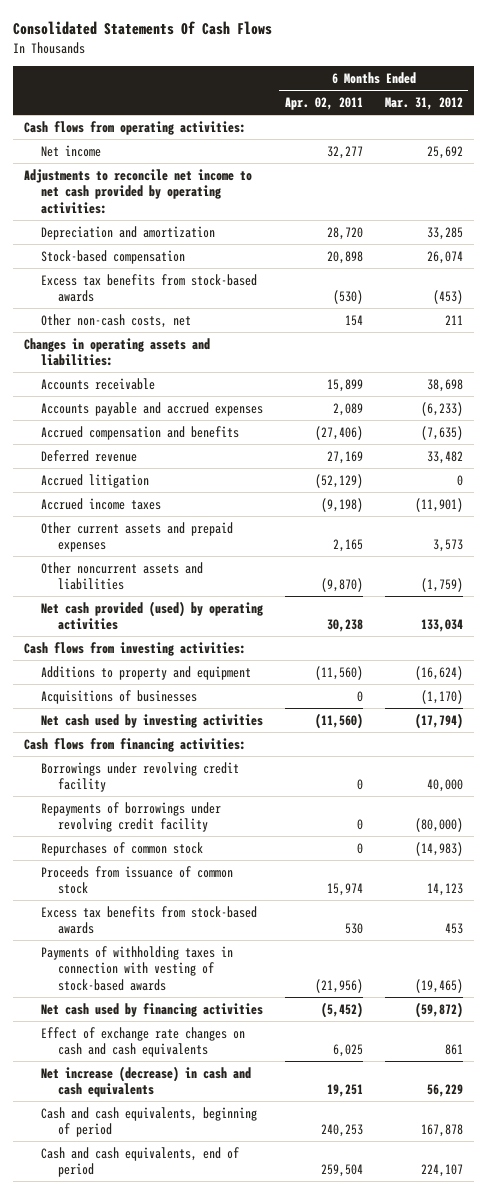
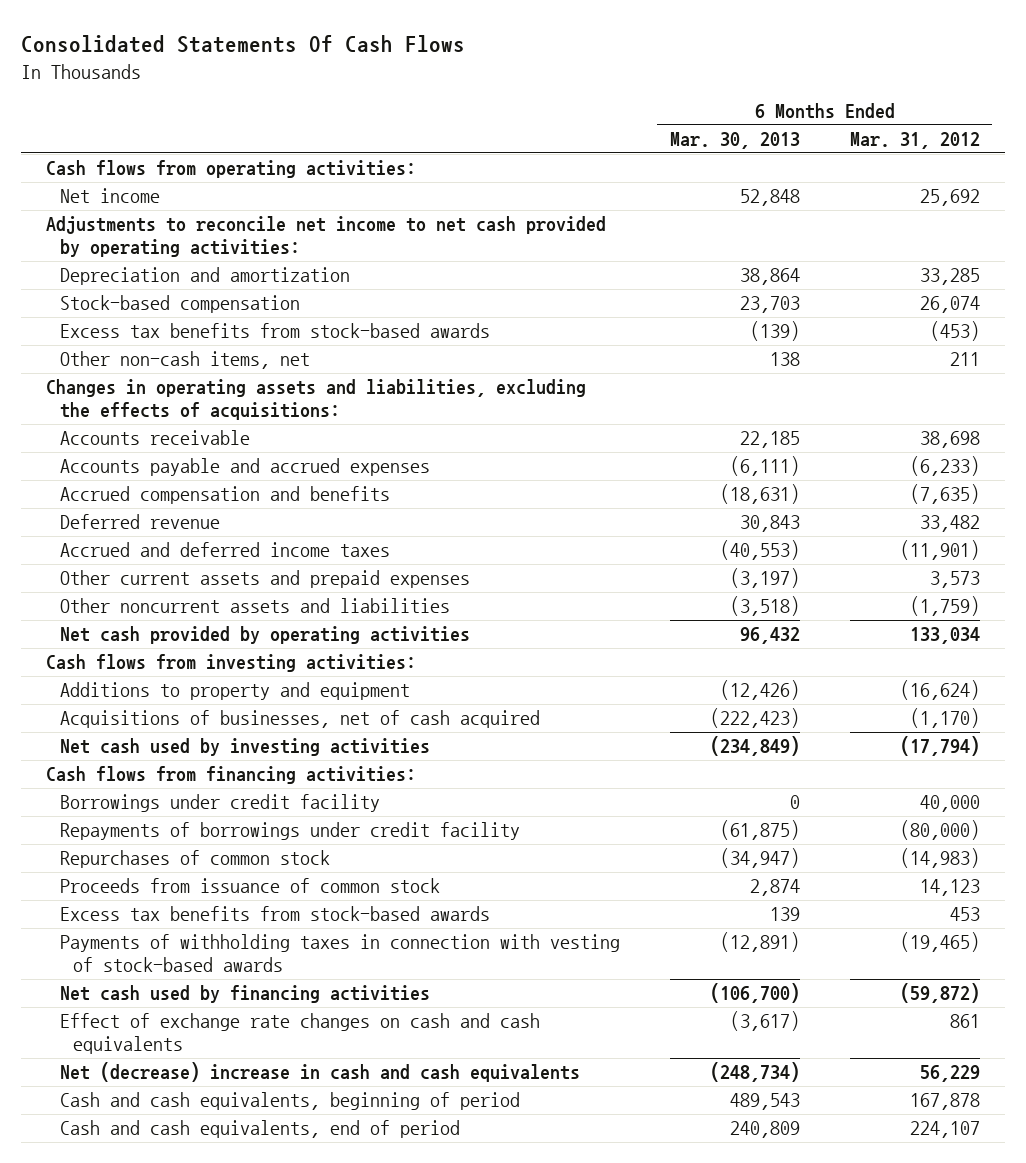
- | 6 Months Ended Apr. 02, 2011 | 6 Months Ended Mar. 31, 2012
+ | 6 Months Ended Mar. 30, 2013 | 6 Months Ended Mar. 31, 2012
- Other non-cash costs, net | 154 | 211
- Changes in operating assets and liabilities:
+ Other non-cash items, net | 138 | 211
+ Changes in operating assets and liabilities, excluding the effects of acquisitions:
- Accrued litigation | (52,129) | 0
- Accrued income taxes | (9,198) | (11,901)
+ Accrued and deferred income taxes | (40,553) | (11,901)
- Net cash provided (used) by operating activities | 30,238 | 133,034
+ Net cash provided by operating activities | 96,432 | 133,034
- Acquisitions of businesses | 0 | (1,170)
+ Acquisitions of businesses, net of cash acquired | (222,423) | (1,170)
- Borrowings under revolving credit facility | 0 | 40,000
- Repayments of borrowings under revolving credit facility | 0 | (80,000)
+ Borrowings under credit facility | 0 | 40,000
+ Repayments of borrowings under credit facility | (61,875) | (80,000)
- Net increase (decrease) in cash and cash equivalents | 19,251 | 56,229
+ Net (decrease) increase in cash and cash equivalents | (248,734) | 56,229

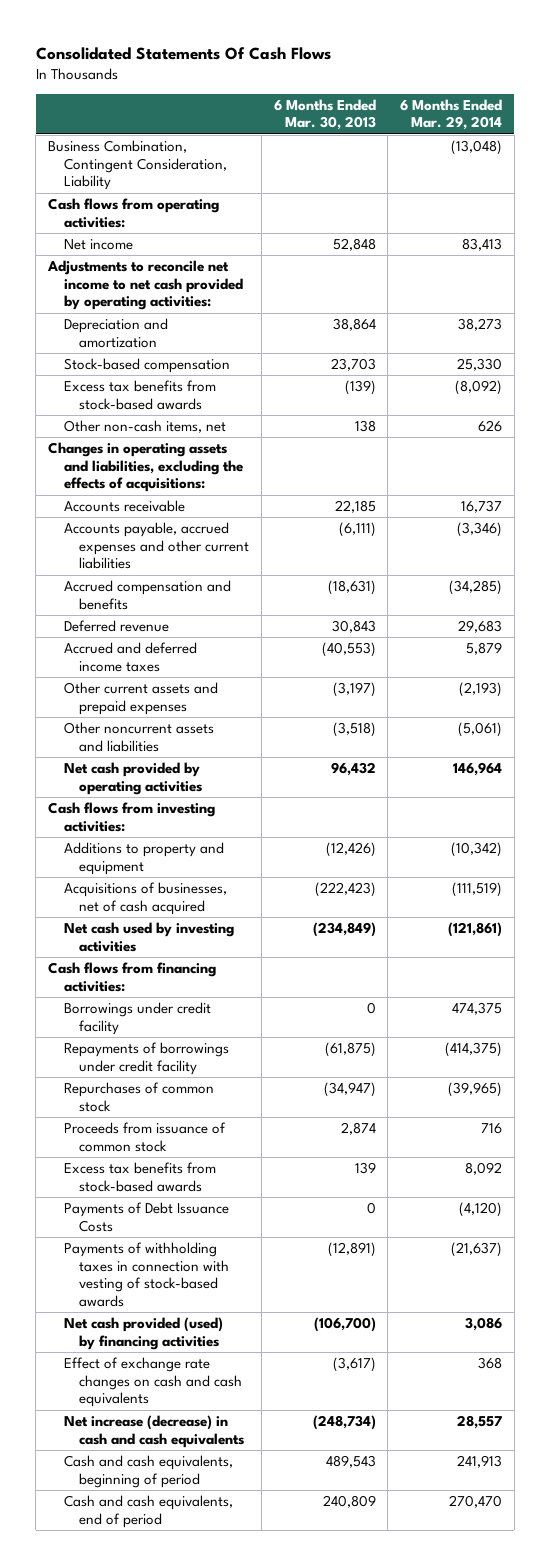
- | 6 Months Ended Mar. 30, 2013 | 6 Months Ended Mar. 31, 2012
+ | 6 Months Ended Mar. 30, 2013 | 6 Months Ended Mar. 29, 2014
+ Business Combination, Contingent Consideration, Liability | | (13,048)
- Accounts payable and accrued expenses | (6,111) | (6,233)
+ Accounts payable, accrued expenses and other current liabilities | (6,111) | (3,346)
+ Payments of Debt Issuance Costs | 0 | (4,120)
- Net cash used by financing activities | (106,700) | (59,872)
+ Net cash provided (used) by financing activities | (106,700) | 3,086
- Net (decrease) increase in cash and cash equivalents | (248,734) | 56,229
+ Net increase (decrease) in cash and cash equivalents | (248,734) | 28,557

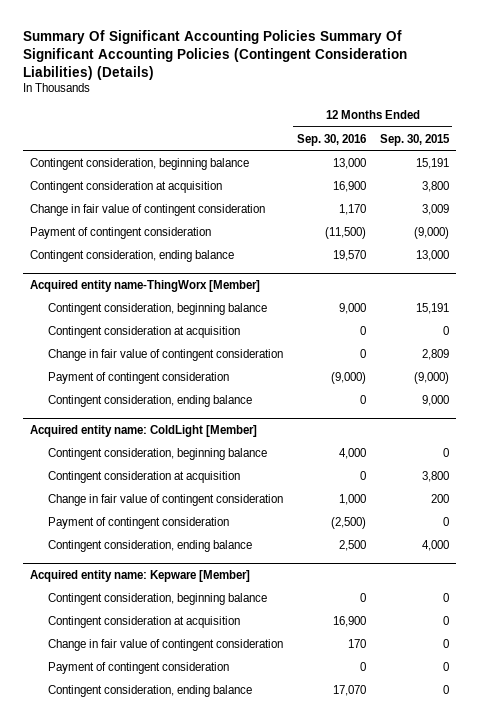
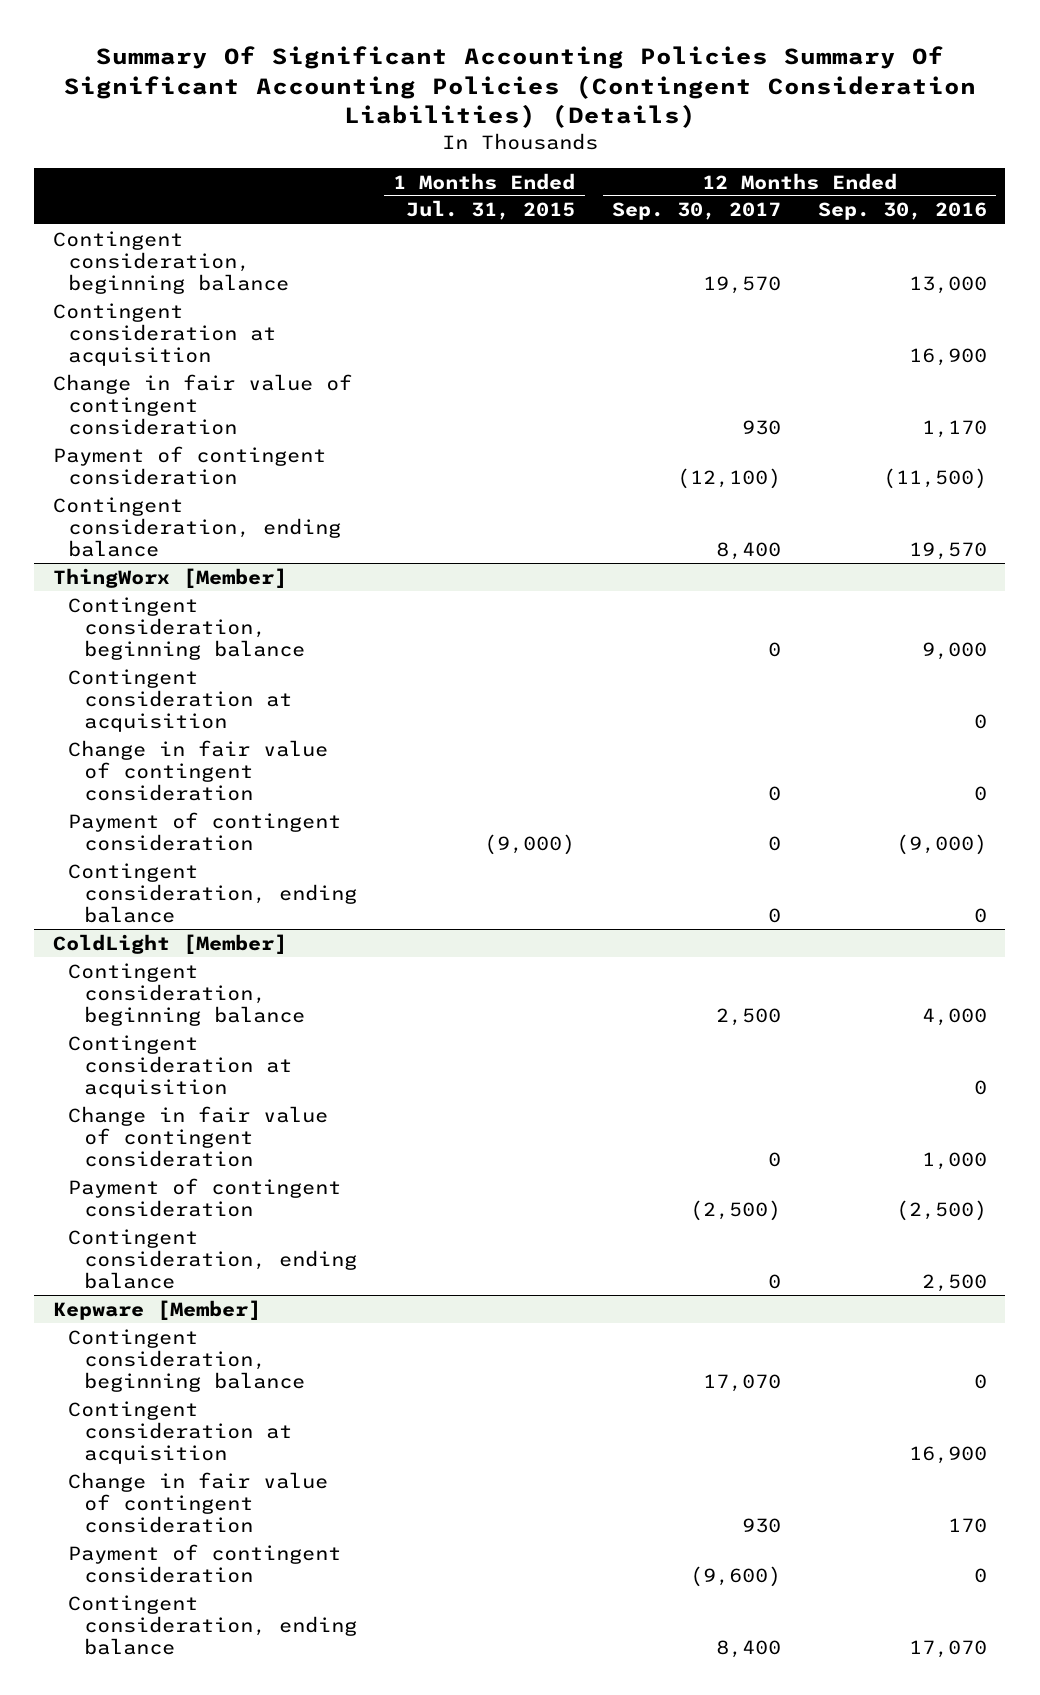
- | 12 Months Ended Sep. 30, 2016 | 12 Months Ended Sep. 30, 2015
+ | 1 Months Ended Jul. 31, 2015 | 12 Months Ended Sep. 30, 2017 | 12 Months Ended Sep. 30, 2016
- Acquired entity name-ThingWorx [Member]
+ ThingWorx [Member]
- Acquired entity name: ColdLight [Member]
+ ColdLight [Member]
- Acquired entity name: Kepware [Member]
+ Kepware [Member]

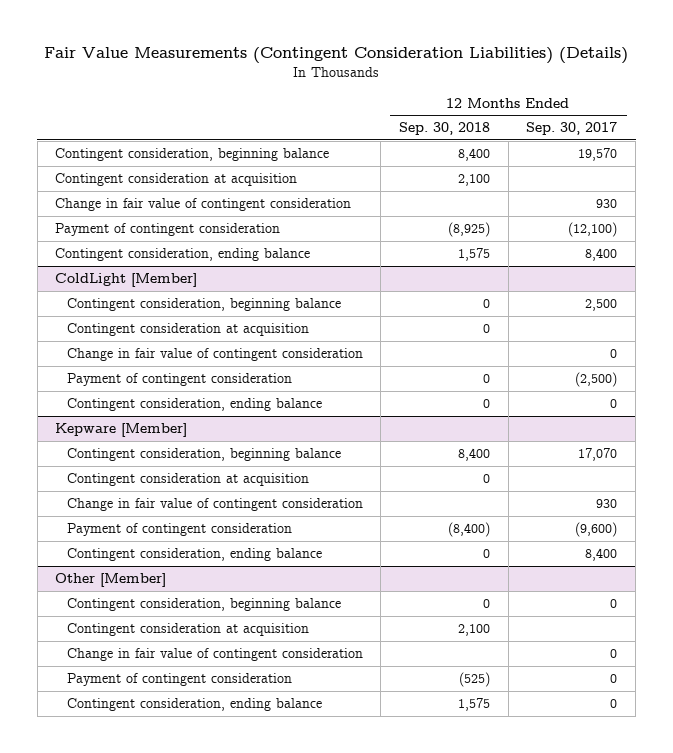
- Summary Of Significant Accounting Policies Summary Of Significant Accounting Policies (Contingent Consideration Liabilities) (Details)
+ Fair Value Measurements (Contingent Consideration Liabilities) (Details)
- | 1 Months Ended Jul. 31, 2015 | 12 Months Ended Sep. 30, 2017 | 12 Months Ended Sep. 30, 2016
+ | 12 Months Ended Sep. 30, 2018 | 12 Months Ended Sep. 30, 2017
- ThingWorx [Member]
- Contingent consideration, beginning balance | | 0 | 9,000
- Contingent consideration at acquisition | | | 0
- Change in fair value of contingent consideration | | 0 | 0
- Payment of contingent consideration | (9,000) | 0 | (9,000)
- Contingent consideration, ending balance | | 0 | 0
+ Other [Member]
+ Contingent consideration, beginning balance | 0 | 0
+ Contingent consideration at acquisition | 2,100 |
+ Change in fair value of contingent consideration | | 0
+ Payment of contingent consideration | (525) | 0
+ Contingent consideration, ending balance | 1,575 | 0

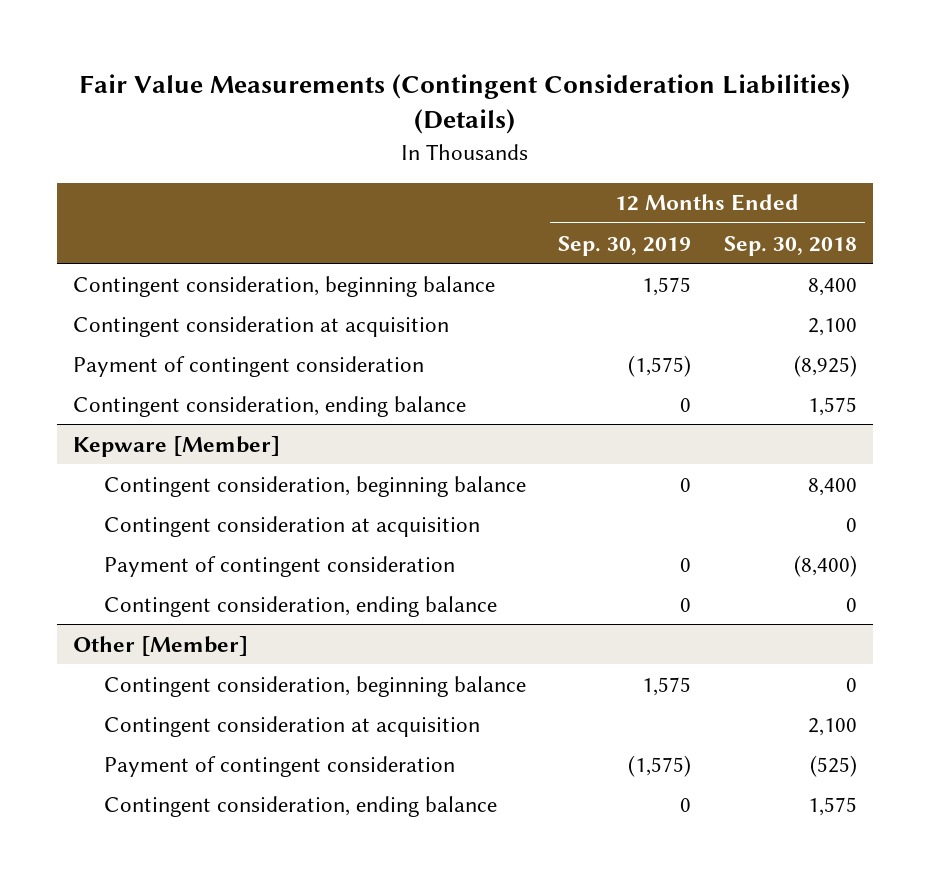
- | 12 Months Ended Sep. 30, 2018 | 12 Months Ended Sep. 30, 2017
+ | 12 Months Ended Sep. 30, 2019 | 12 Months Ended Sep. 30, 2018
- Change in fair value of contingent consideration | | 930
- ColdLight [Member]
- Contingent consideration, beginning balance | 0 | 2,500
- Contingent consideration at acquisition | 0 |
- Change in fair value of contingent consideration | | 0
- Payment of contingent consideration | 0 | (2,500)
- Contingent consideration, ending balance | 0 | 0
@ Kepware [Member]
- Change in fair value of contingent consideration | | 930
@ Other [Member]
- Change in fair value of contingent consideration | | 0

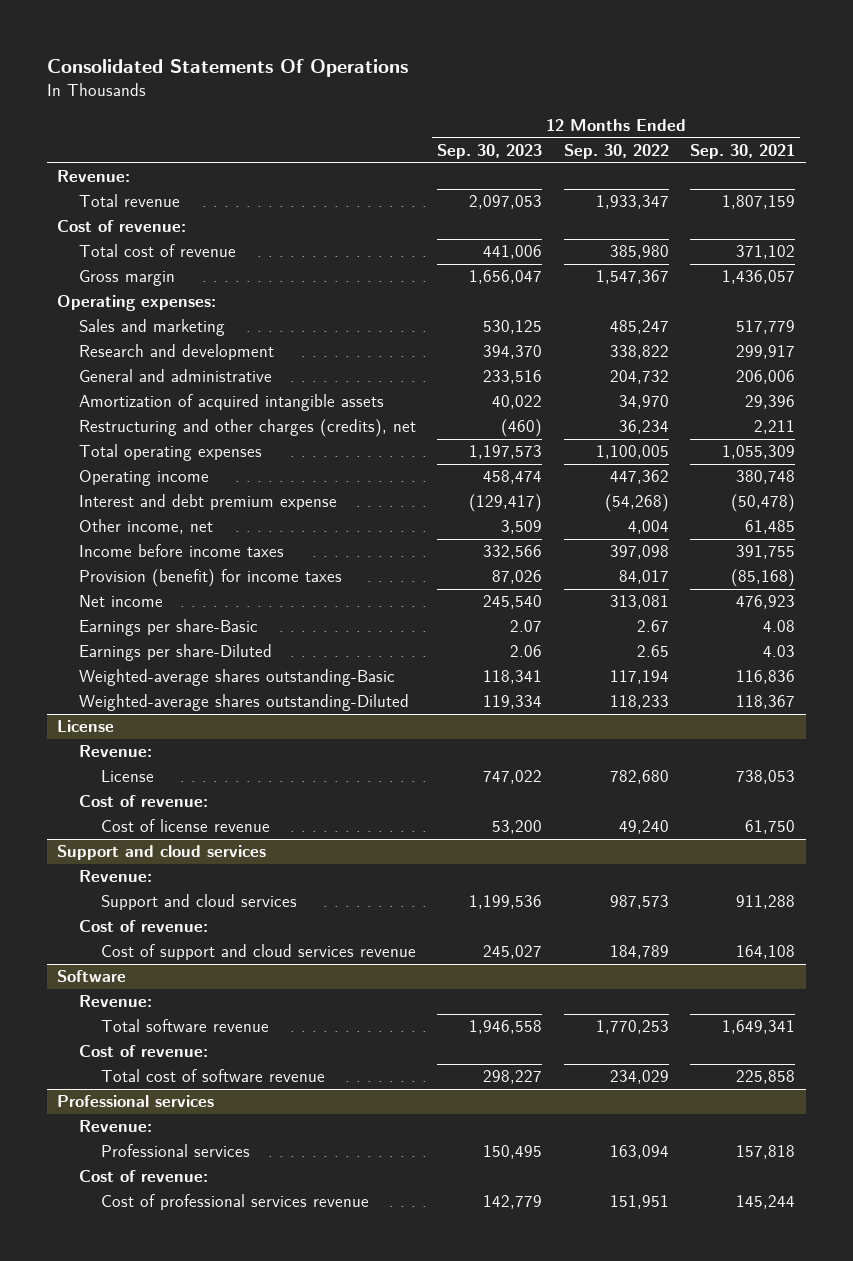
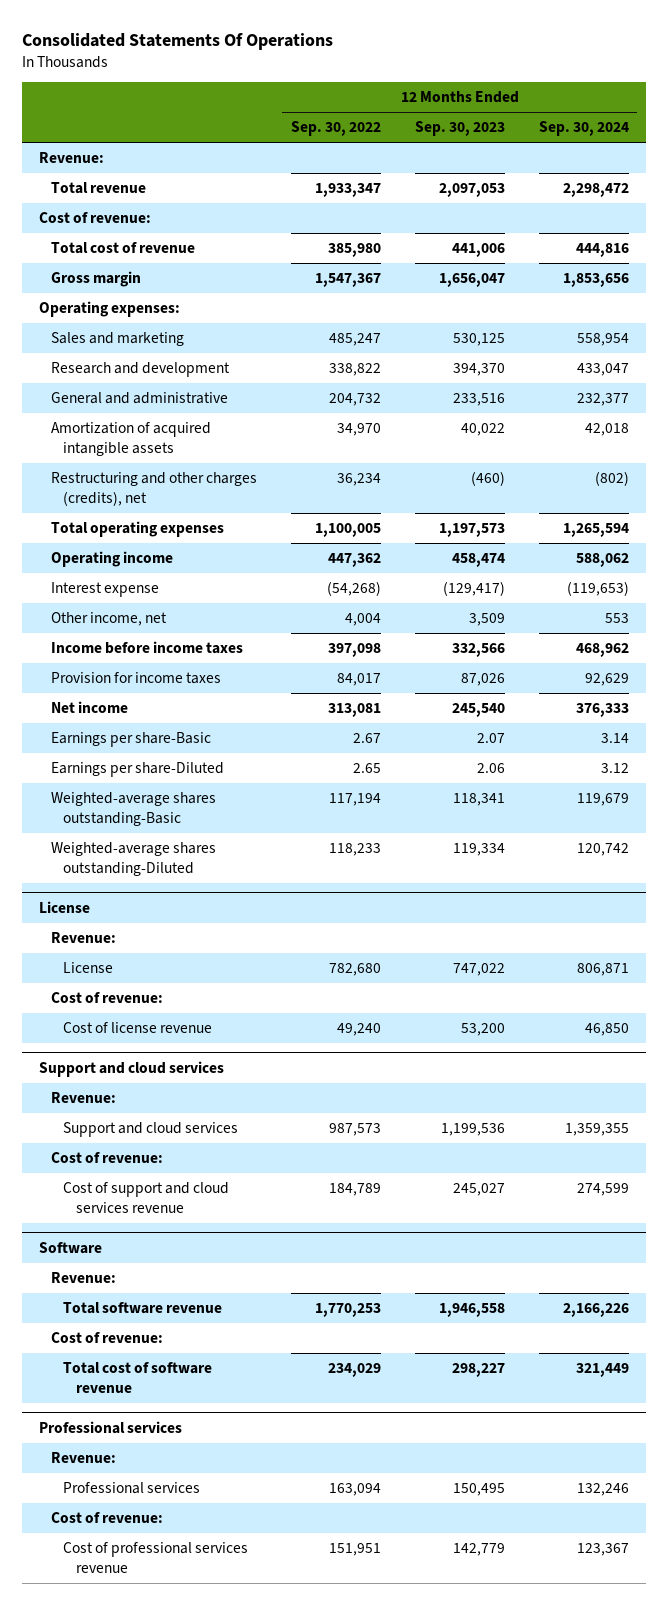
- | 12 Months Ended Sep. 30, 2023 | 12 Months Ended Sep. 30, 2022 | 12 Months Ended Sep. 30, 2021
+ | 12 Months Ended Sep. 30, 2022 | 12 Months Ended Sep. 30, 2023 | 12 Months Ended Sep. 30, 2024
- Interest and debt premium expense | (129,417) | (54,268) | (50,478)
+ Interest expense | (54,268) | (129,417) | (119,653)
- Provision (benefit) for income taxes | 87,026 | 84,017 | (85,168)
+ Provision for income taxes | 84,017 | 87,026 | 92,629

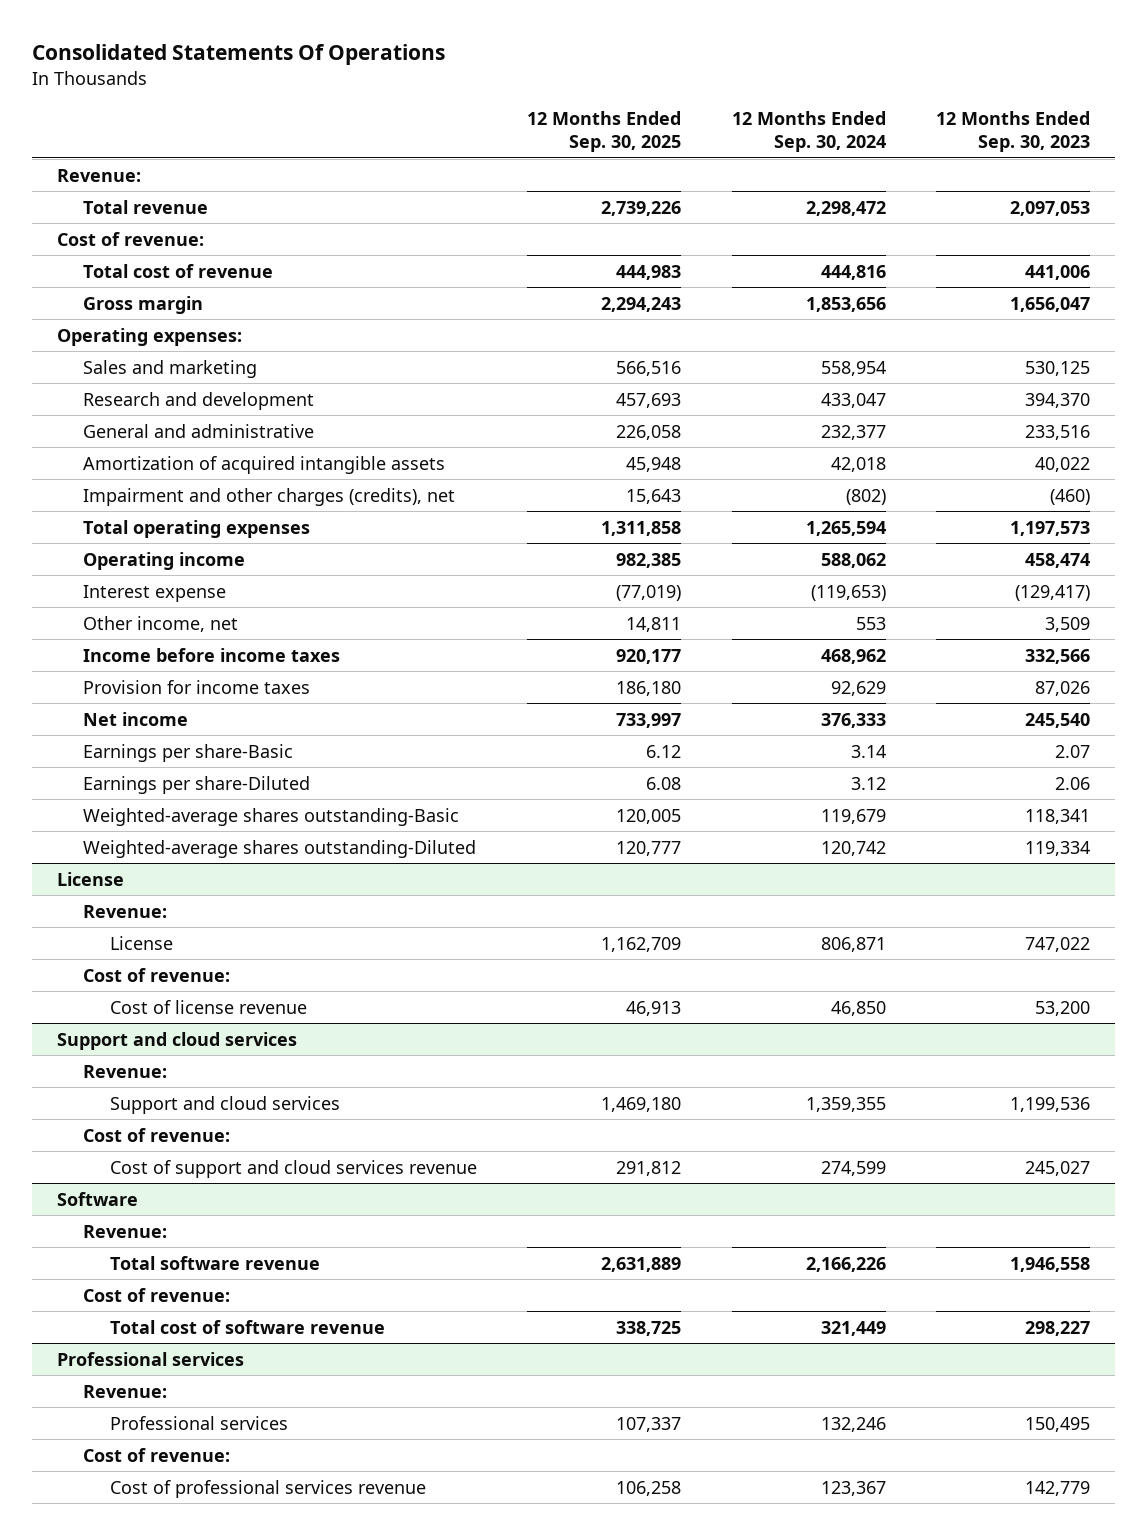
- | 12 Months Ended Sep. 30, 2022 | 12 Months Ended Sep. 30, 2023 | 12 Months Ended Sep. 30, 2024
+ | 12 Months Ended Sep. 30, 2025 | 12 Months Ended Sep. 30, 2024 | 12 Months Ended Sep. 30, 2023
- Restructuring and other charges (credits), net | 36,234 | (460) | (802)
+ Impairment and other charges (credits), net | 15,643 | (802) | (460)

